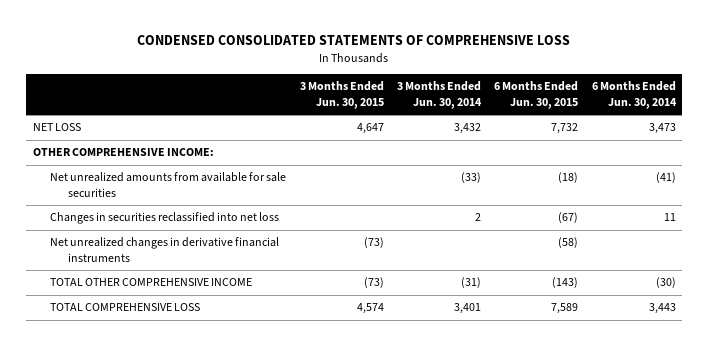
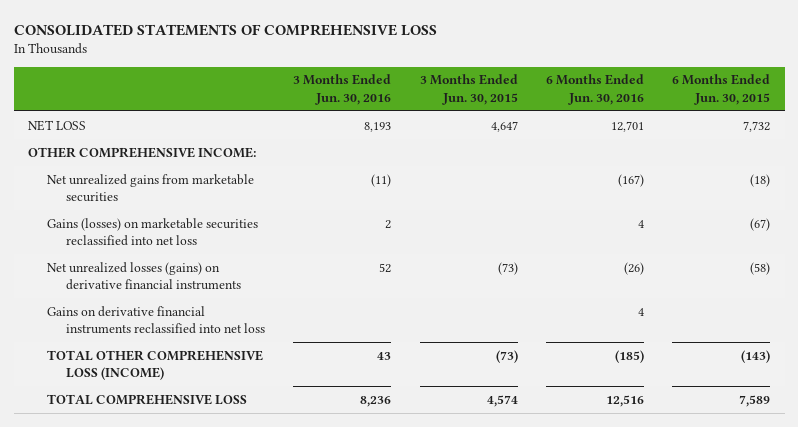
- CONDENSED CONSOLIDATED STATEMENTS OF COMPREHENSIVE LOSS
+ CONSOLIDATED STATEMENTS OF COMPREHENSIVE LOSS
- | 3 Months Ended Jun. 30, 2015 | 3 Months Ended Jun. 30, 2014 | 6 Months Ended Jun. 30, 2015 | 6 Months Ended Jun. 30, 2014
+ | 3 Months Ended Jun. 30, 2016 | 3 Months Ended Jun. 30, 2015 | 6 Months Ended Jun. 30, 2016 | 6 Months Ended Jun. 30, 2015
- Net unrealized amounts from available for sale securities | | (33) | (18) | (41)
- Changes in securities reclassified into net loss | | 2 | (67) | 11
- Net unrealized changes in derivative financial instruments | (73) | | (58) |
- TOTAL OTHER COMPREHENSIVE INCOME | (73) | (31) | (143) | (30)
+ Net unrealized gains from marketable securities | (11) | | (167) | (18)
+ Gains (losses) on marketable securities reclassified into net loss | 2 | | 4 | (67)
+ Net unrealized losses (gains) on derivative financial instruments | 52 | (73) | (26) | (58)
+ Gains on derivative financial instruments reclassified into net loss | | | 4 |
+ TOTAL OTHER COMPREHENSIVE LOSS (INCOME) | 43 | (73) | (185) | (143)

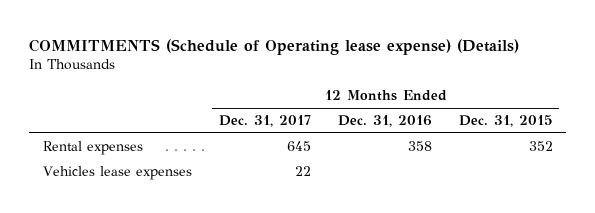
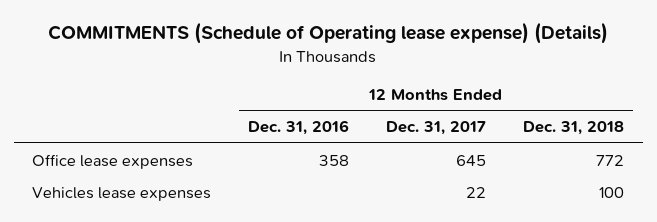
- | 12 Months Ended Dec. 31, 2017 | 12 Months Ended Dec. 31, 2016 | 12 Months Ended Dec. 31, 2015
+ | 12 Months Ended Dec. 31, 2016 | 12 Months Ended Dec. 31, 2017 | 12 Months Ended Dec. 31, 2018
- Rental expenses | 645 | 358 | 352
+ Office lease expenses | 358 | 645 | 772

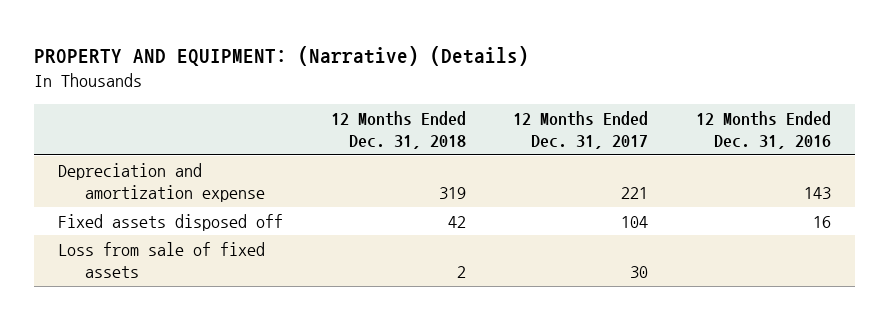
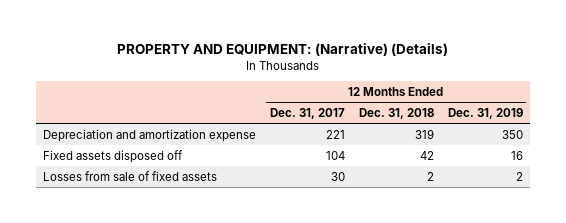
- | 12 Months Ended Dec. 31, 2018 | 12 Months Ended Dec. 31, 2017 | 12 Months Ended Dec. 31, 2016
+ | 12 Months Ended Dec. 31, 2017 | 12 Months Ended Dec. 31, 2018 | 12 Months Ended Dec. 31, 2019
- Loss from sale of fixed assets | 2 | 30 |
+ Losses from sale of fixed assets | 30 | 2 | 2

